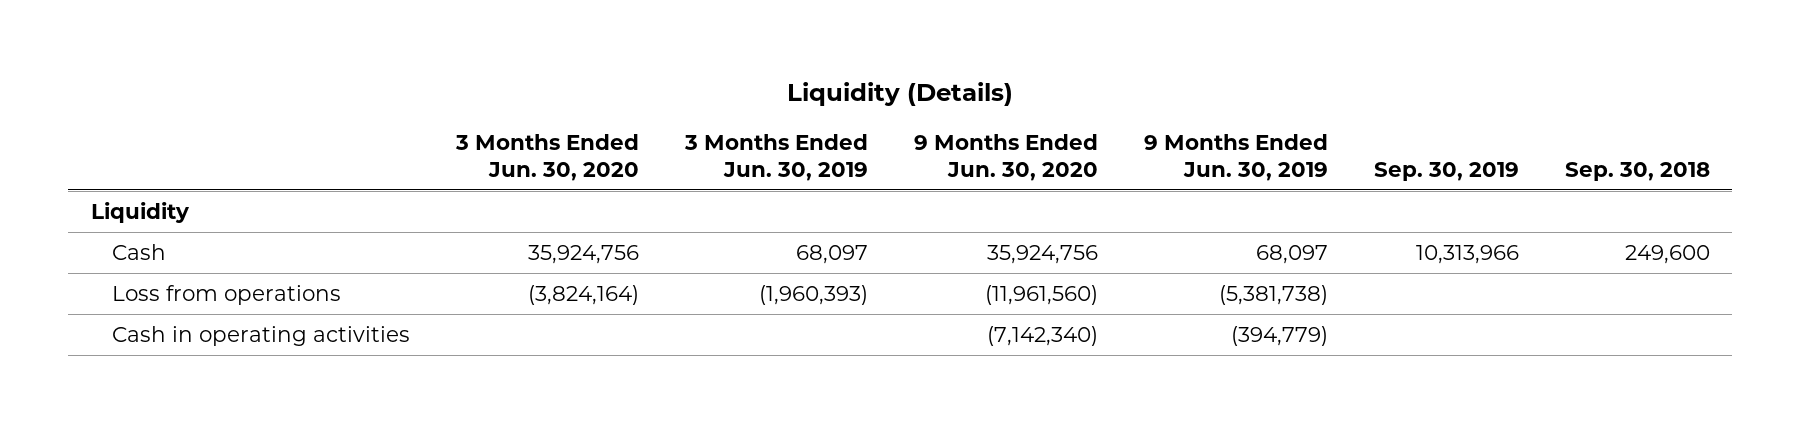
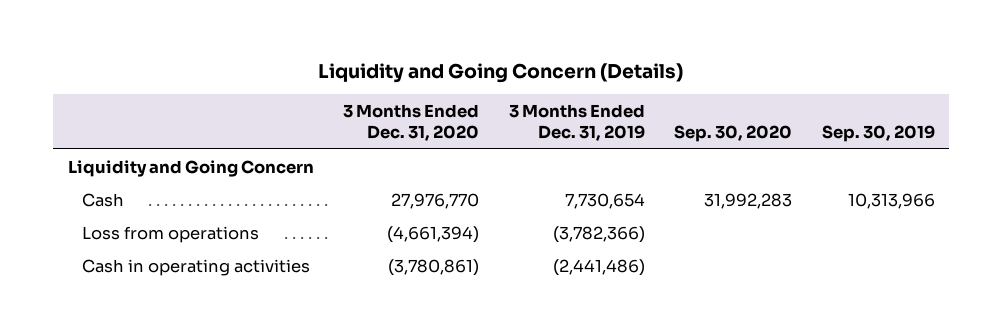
- Liquidity (Details)
+ Liquidity and Going Concern (Details)
- | 3 Months Ended Jun. 30, 2020 | 3 Months Ended Jun. 30, 2019 | 9 Months Ended Jun. 30, 2020 | 9 Months Ended Jun. 30, 2019 | Sep. 30, 2019 | Sep. 30, 2018
+ | 3 Months Ended Dec. 31, 2020 | 3 Months Ended Dec. 31, 2019 | Sep. 30, 2020 | Sep. 30, 2019
- Liquidity
+ Liquidity and Going Concern

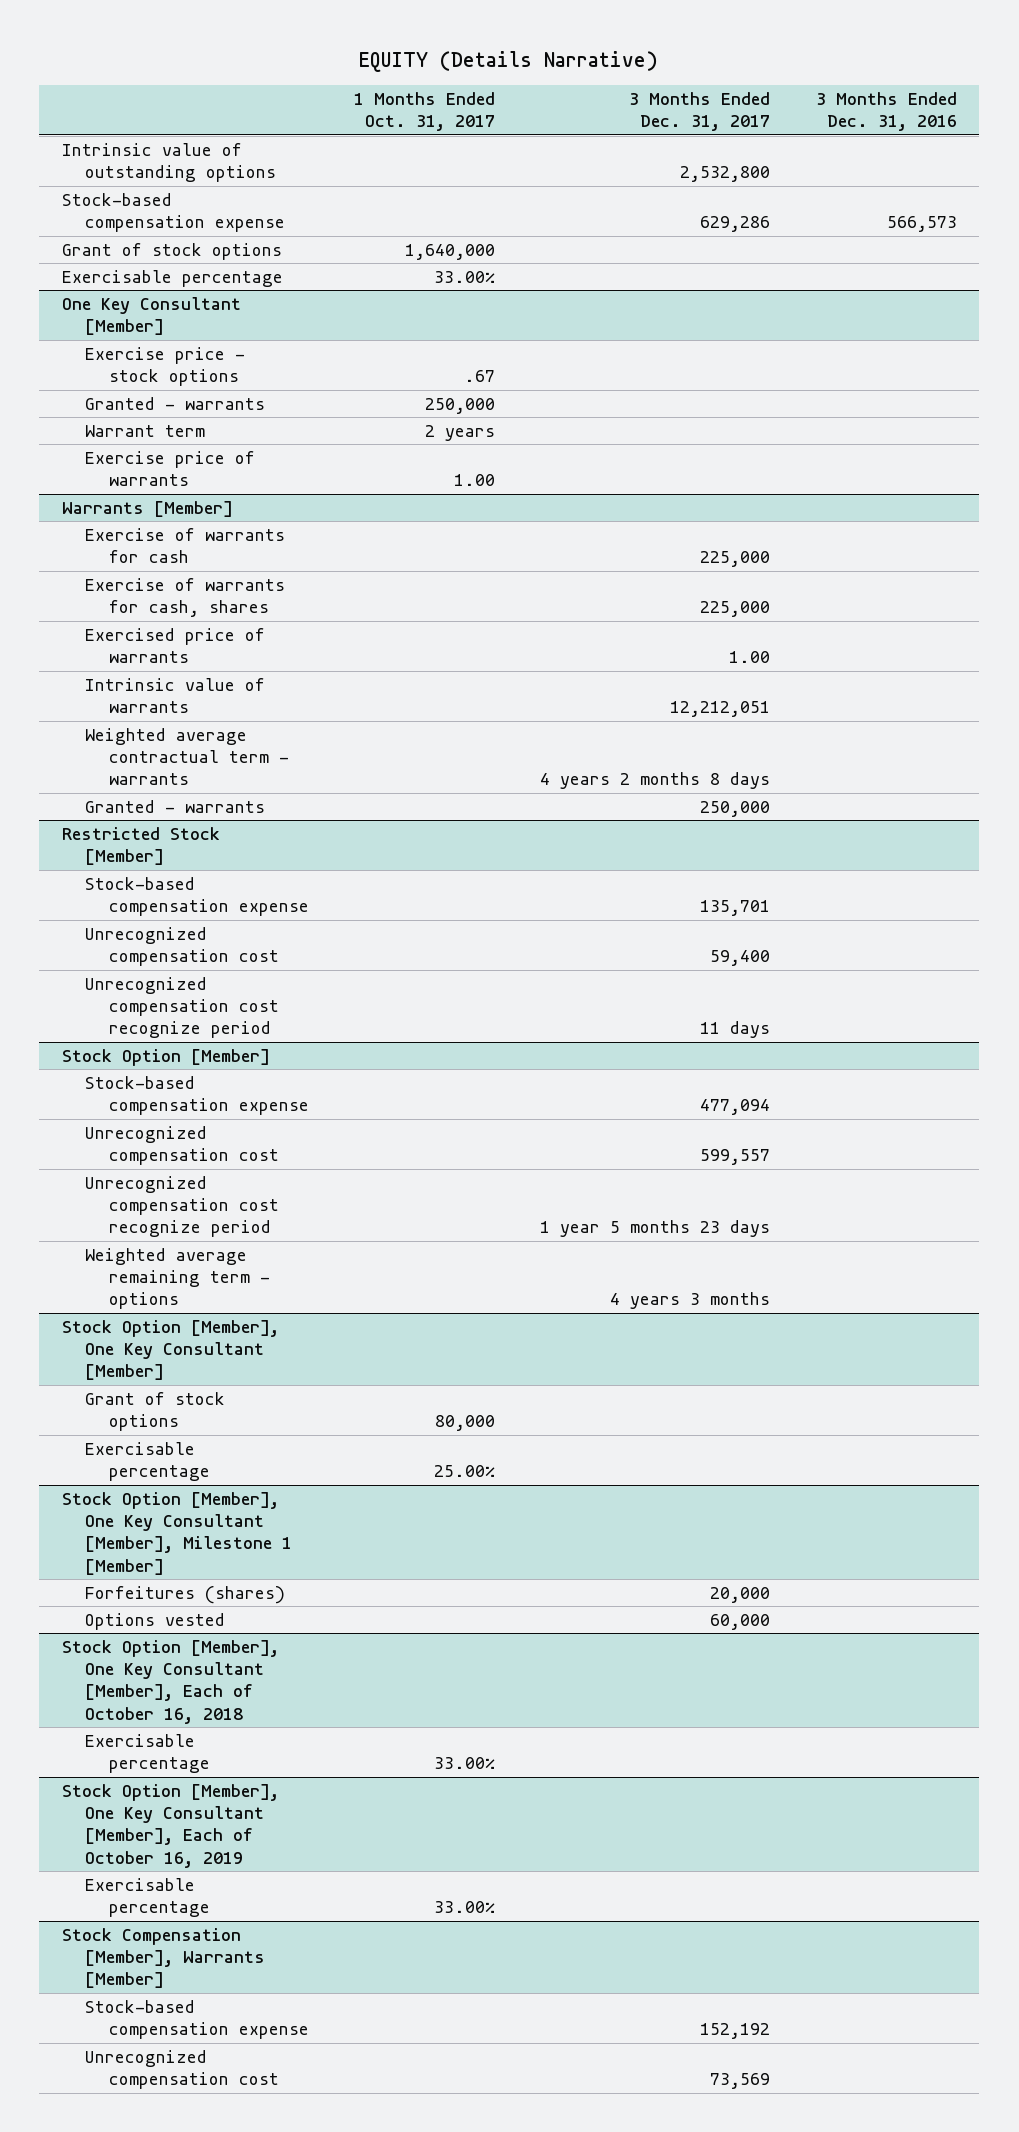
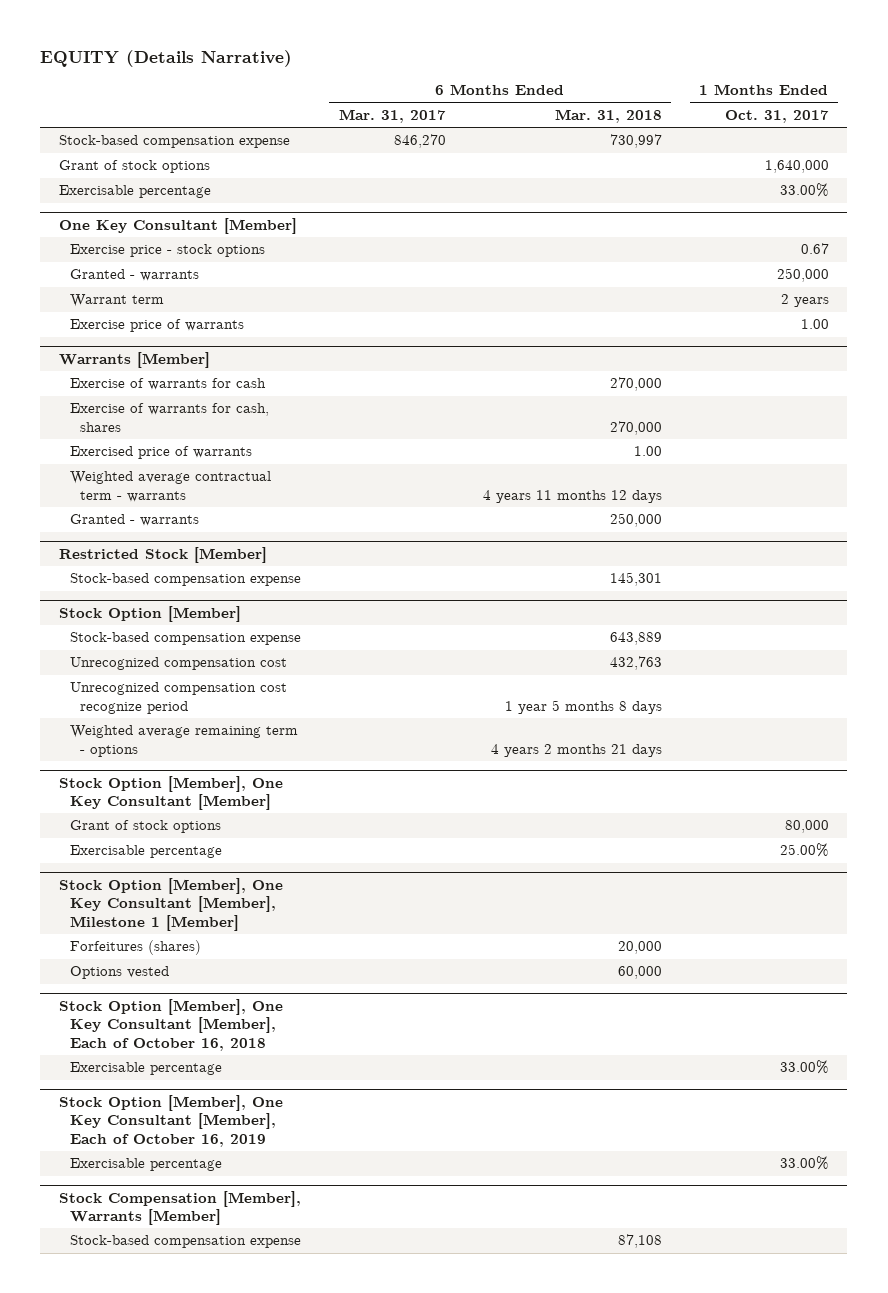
- | 1 Months Ended Oct. 31, 2017 | 3 Months Ended Dec. 31, 2017 | 3 Months Ended Dec. 31, 2016
+ | 6 Months Ended Mar. 31, 2017 | 6 Months Ended Mar. 31, 2018 | 1 Months Ended Oct. 31, 2017
- Intrinsic value of outstanding options | | 2,532,800 |
@ One Key Consultant [Member]
- Exercise price - stock options | .67 | |
+ Exercise price - stock options | | | 0.67
@ Warrants [Member]
- Intrinsic value of warrants | | 12,212,051 |
@ Restricted Stock [Member]
- Unrecognized compensation cost | | 59,400 |
- Unrecognized compensation cost recognize period | | 11 days |
@ Stock Compensation [Member], Warrants [Member]
- Unrecognized compensation cost | | 73,569 |

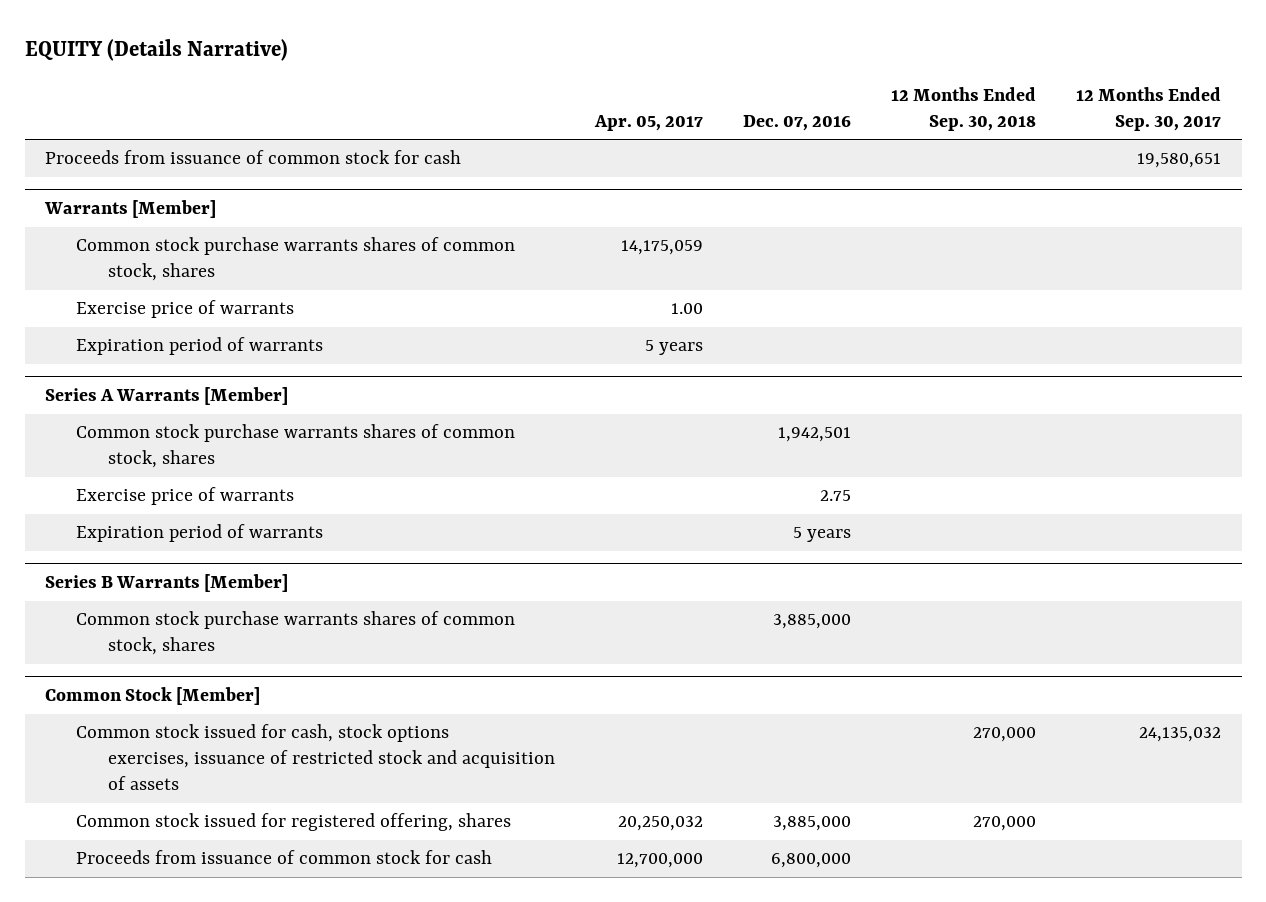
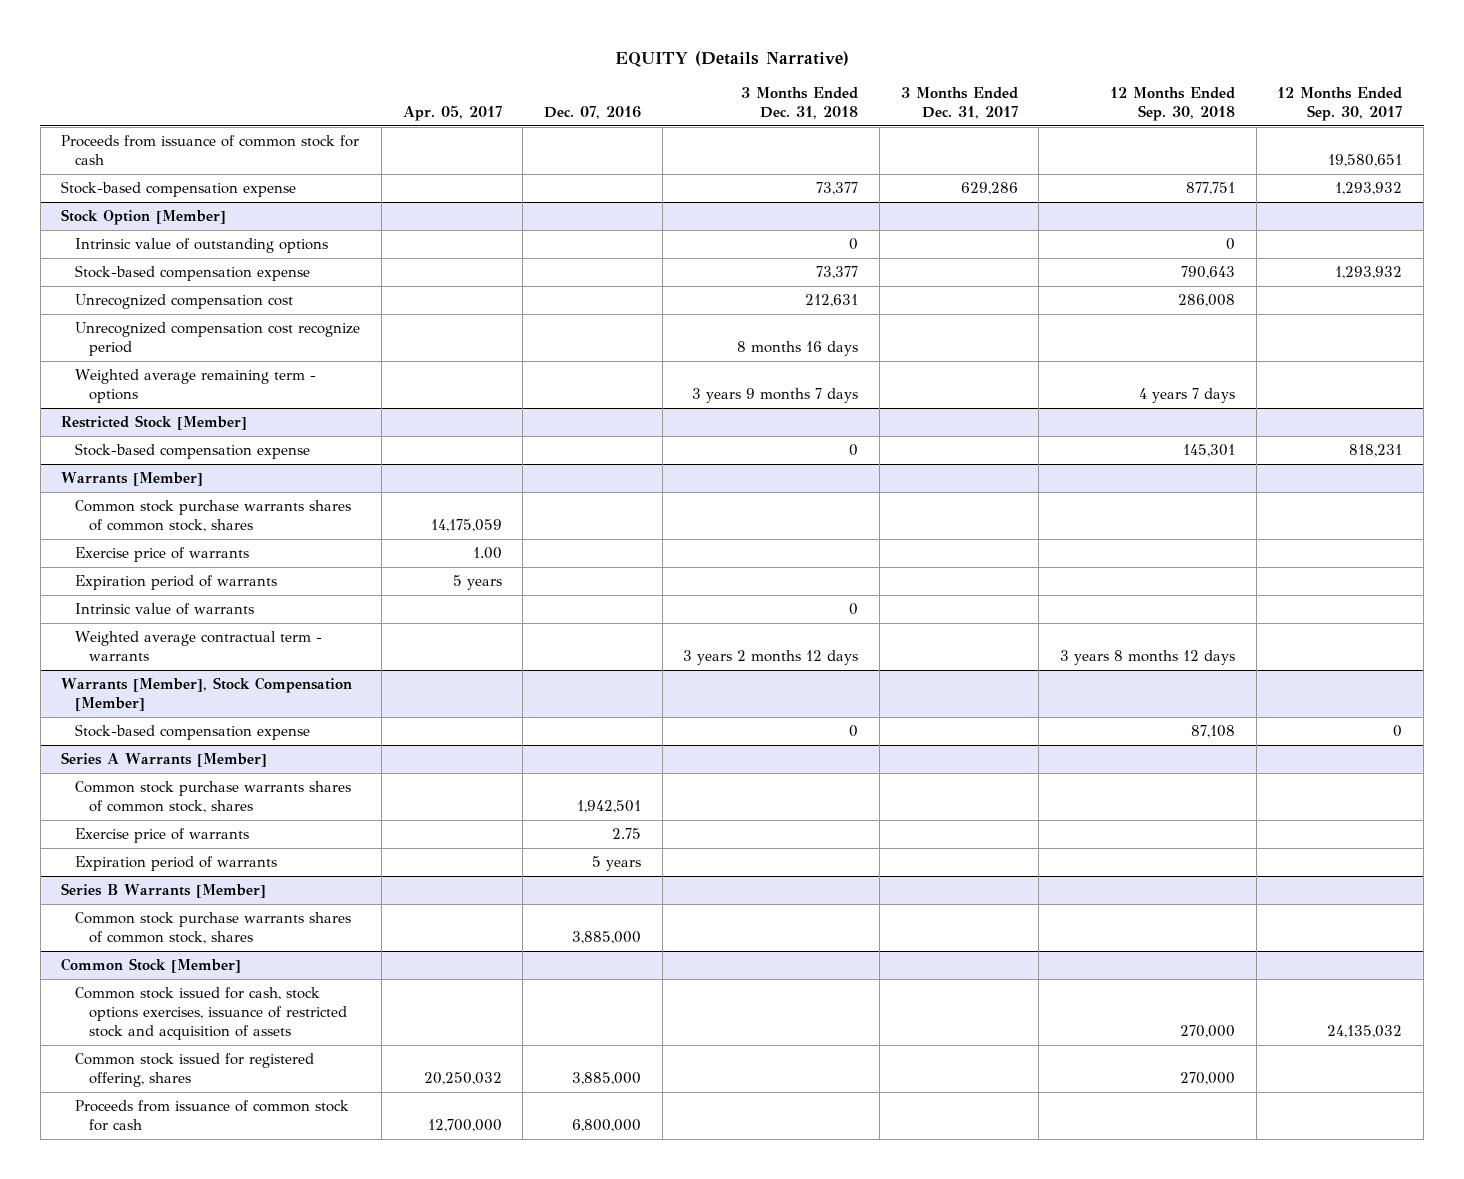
- | Apr. 05, 2017 | Dec. 07, 2016 | 12 Months Ended Sep. 30, 2018 | 12 Months Ended Sep. 30, 2017
+ | Apr. 05, 2017 | Dec. 07, 2016 | 3 Months Ended Dec. 31, 2018 | 3 Months Ended Dec. 31, 2017 | 12 Months Ended Sep. 30, 2018 | 12 Months Ended Sep. 30, 2017
+ Stock-based compensation expense | | | 73,377 | 629,286 | 877,751 | 1,293,932
+ Stock Option [Member]
+ Intrinsic value of outstanding options | | | 0 | | 0 |
+ Stock-based compensation expense | | | 73,377 | | 790,643 | 1,293,932
+ Unrecognized compensation cost | | | 212,631 | | 286,008 |
+ Unrecognized compensation cost recognize period | | | 8 months 16 days | | |
+ Weighted average remaining term - options | | | 3 years 9 months 7 days | | 4 years 7 days |
+ Restricted Stock [Member]
+ Stock-based compensation expense | | | 0 | | 145,301 | 818,231
@ Warrants [Member]
+ Intrinsic value of warrants | | | 0 | | |
+ Weighted average contractual term - warrants | | | 3 years 2 months 12 days | | 3 years 8 months 12 days |
+ Warrants [Member], Stock Compensation [Member]
+ Stock-based compensation expense | | | 0 | | 87,108 | 0

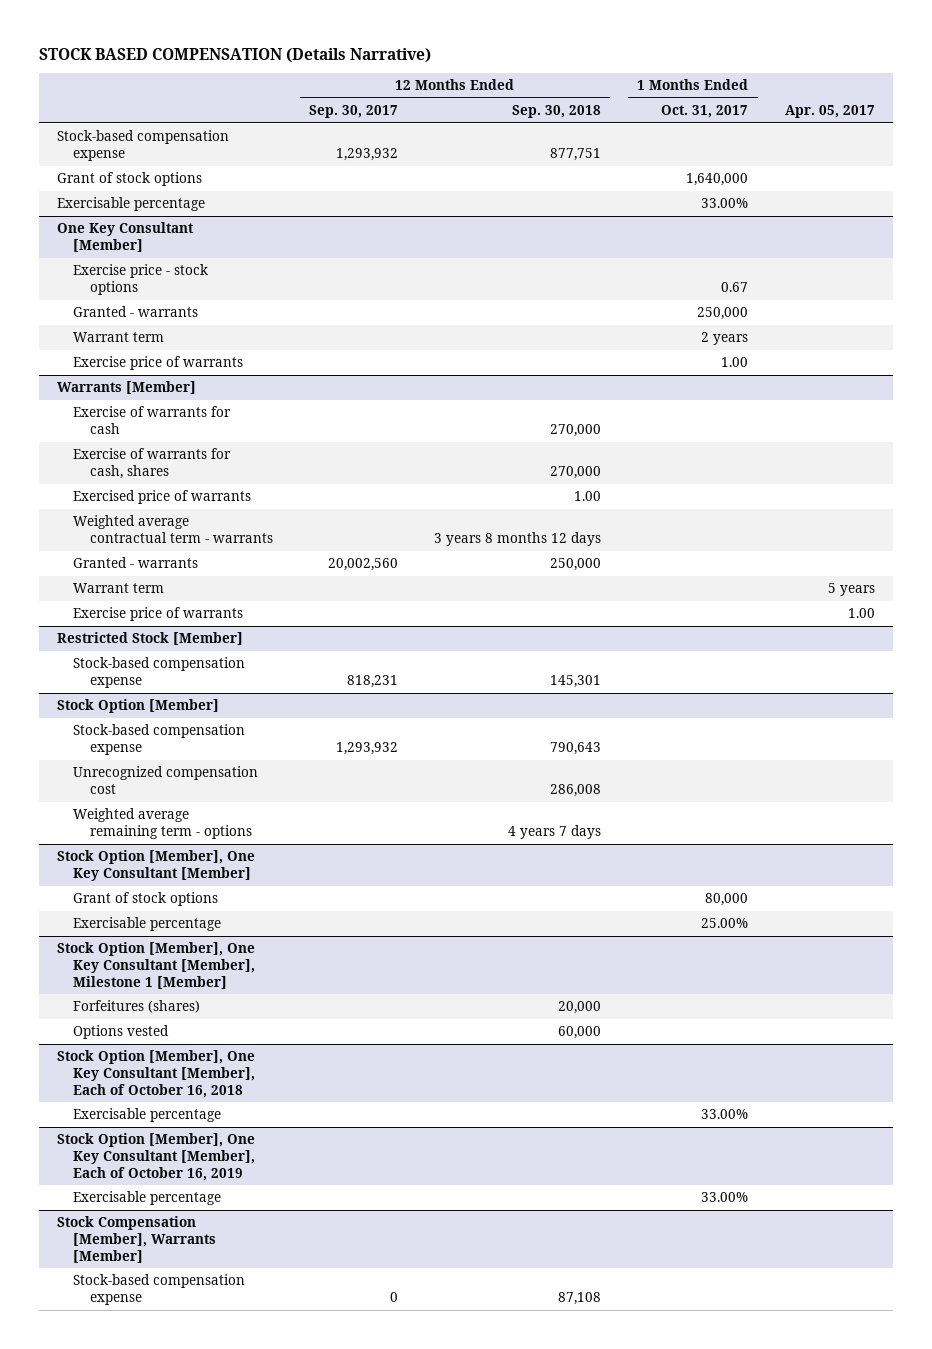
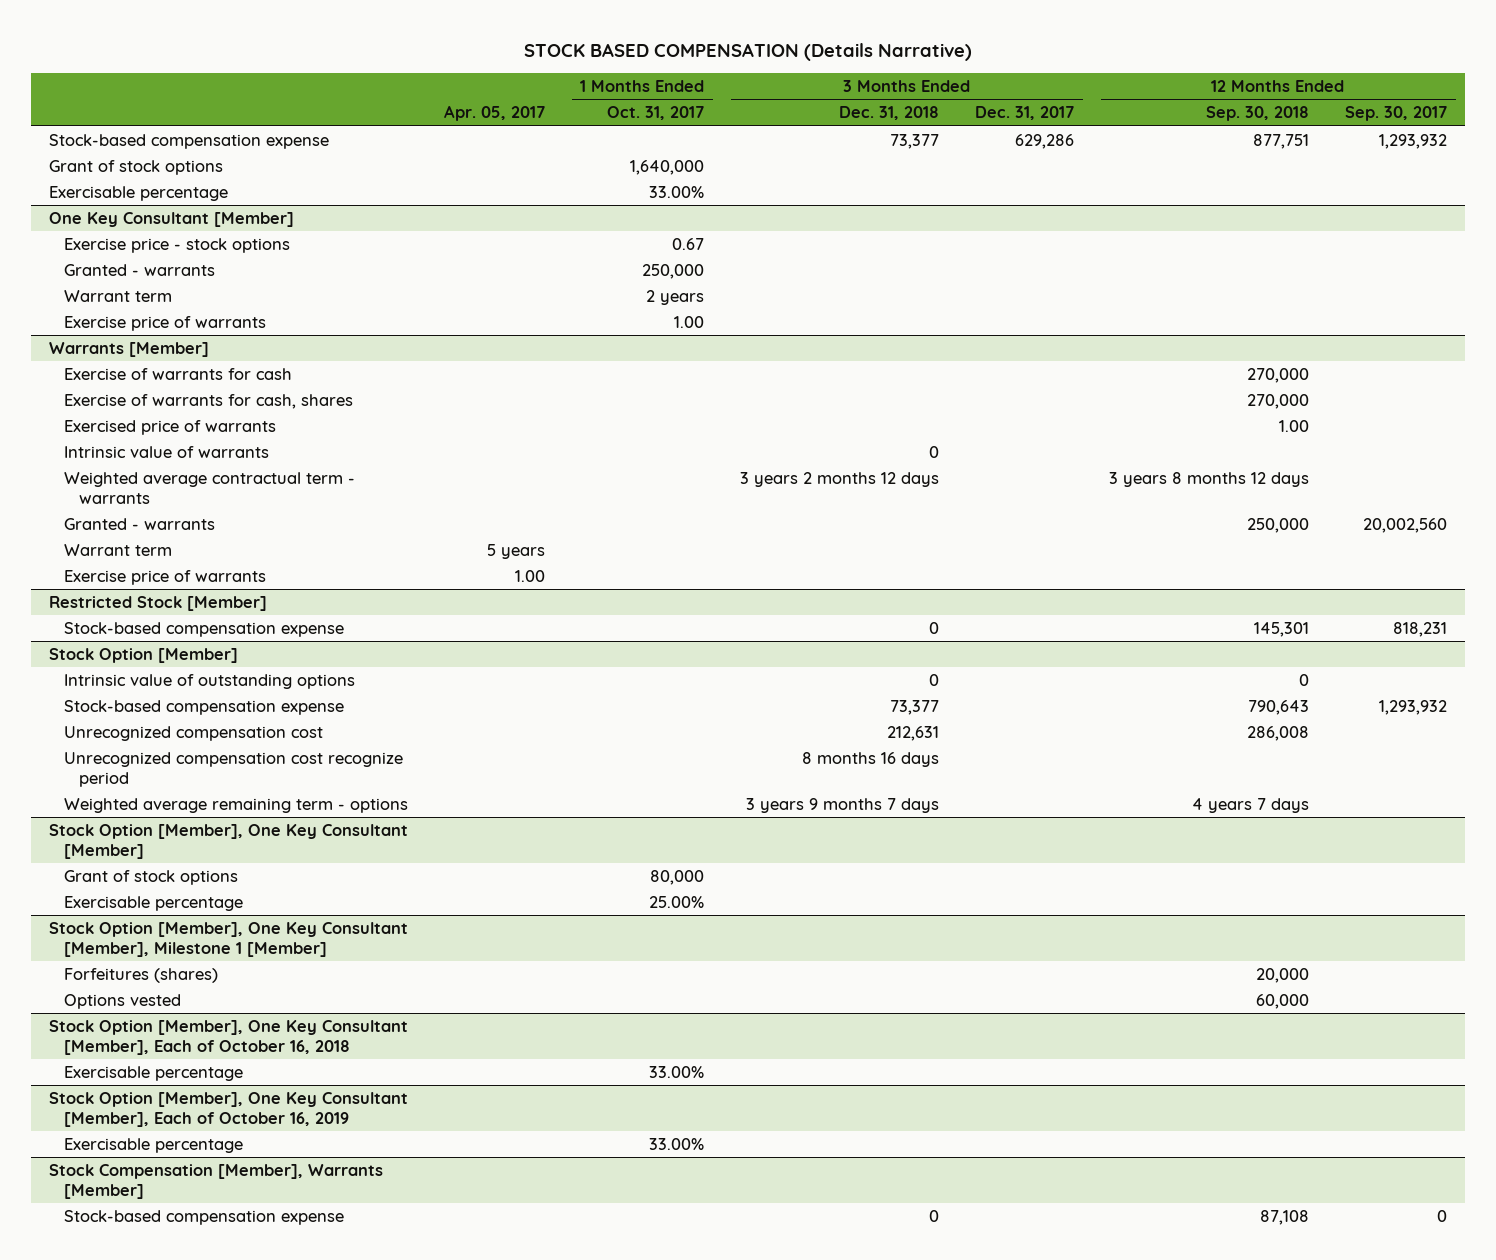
- | 12 Months Ended Sep. 30, 2017 | 12 Months Ended Sep. 30, 2018 | 1 Months Ended Oct. 31, 2017 | Apr. 05, 2017
+ | Apr. 05, 2017 | 1 Months Ended Oct. 31, 2017 | 3 Months Ended Dec. 31, 2018 | 3 Months Ended Dec. 31, 2017 | 12 Months Ended Sep. 30, 2018 | 12 Months Ended Sep. 30, 2017
@ Warrants [Member]
+ Intrinsic value of warrants | | | 0 | | |
@ Stock Option [Member]
+ Intrinsic value of outstanding options | | | 0 | | 0 |
+ Unrecognized compensation cost recognize period | | | 8 months 16 days | | |

